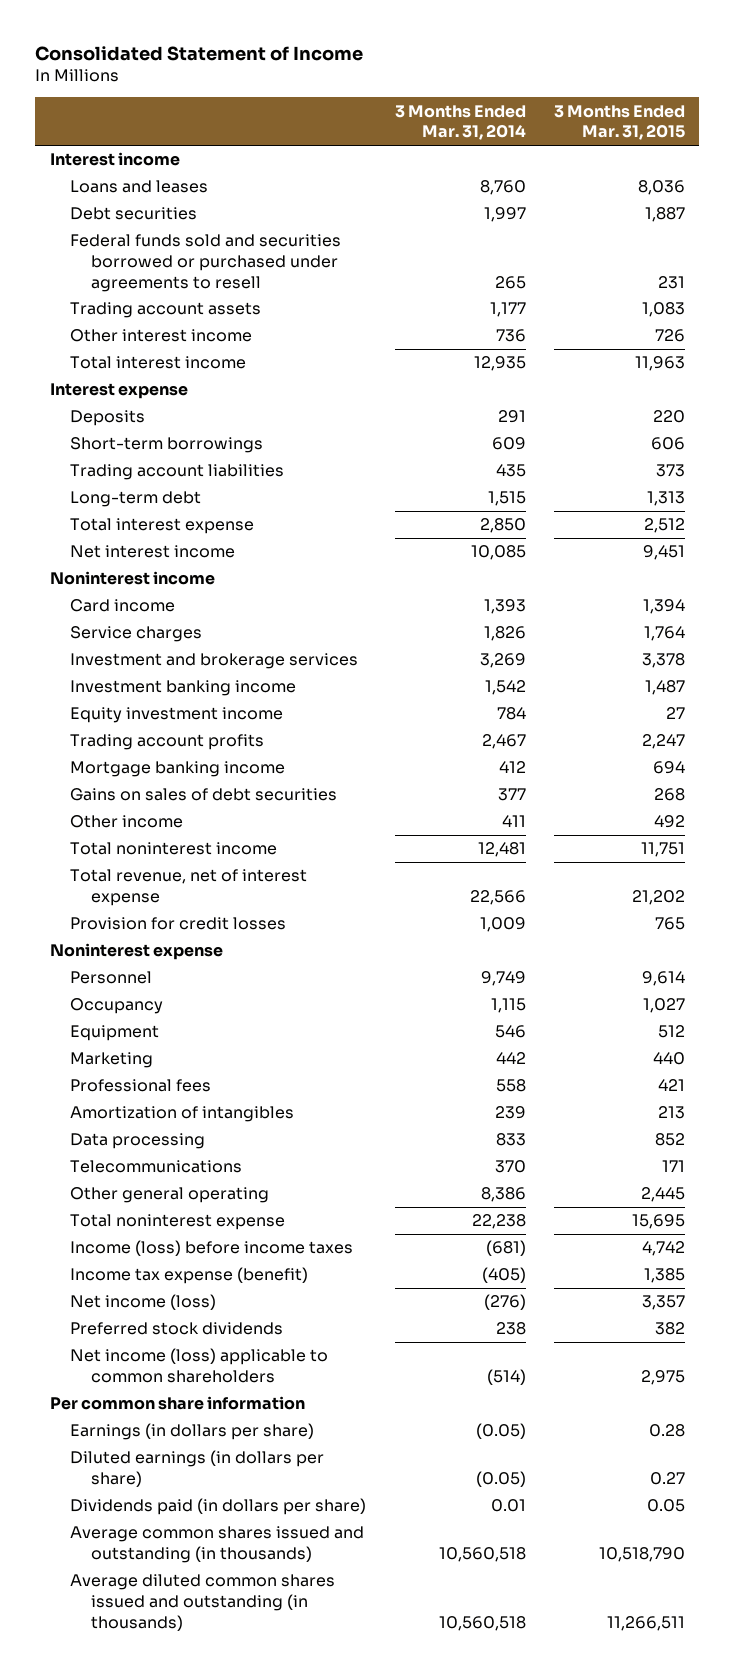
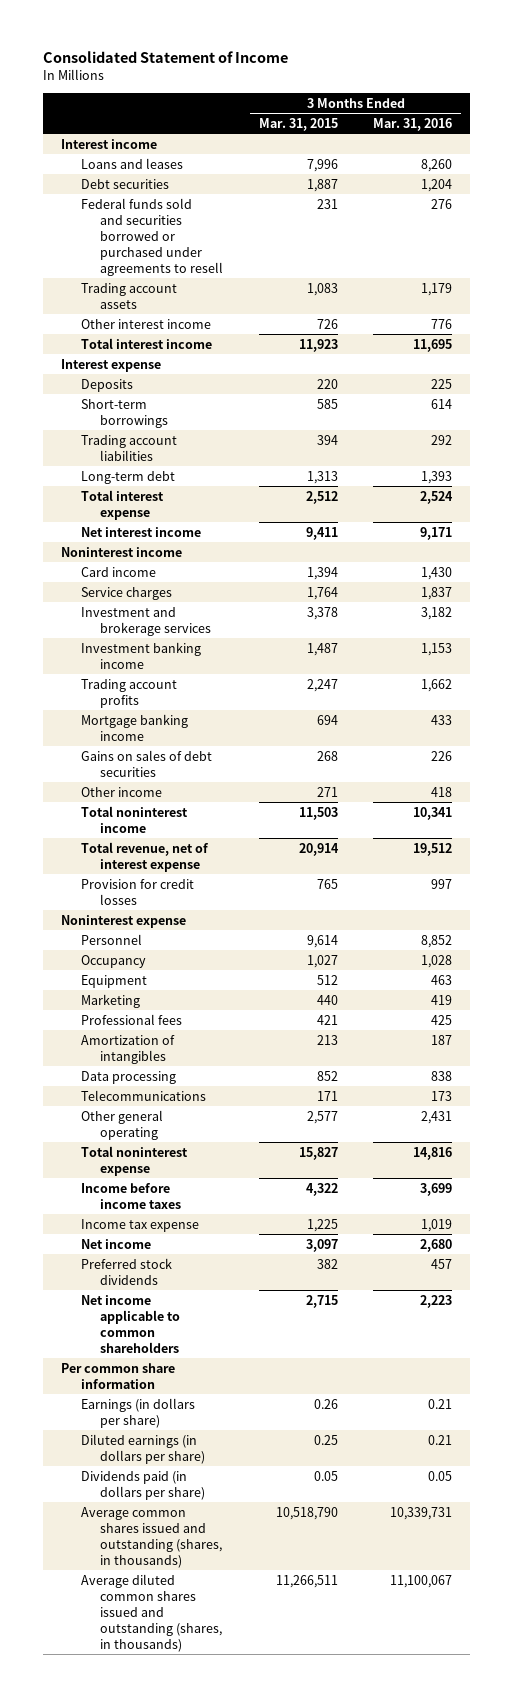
- | 3 Months Ended Mar. 31, 2014 | 3 Months Ended Mar. 31, 2015
+ | 3 Months Ended Mar. 31, 2015 | 3 Months Ended Mar. 31, 2016
- Loans and leases | 8,760 | 8,036
+ Loans and leases | 7,996 | 8,260
- Total interest income | 12,935 | 11,963
+ Total interest income | 11,923 | 11,695
- Short-term borrowings | 609 | 606
- Trading account liabilities | 435 | 373
+ Short-term borrowings | 585 | 614
+ Trading account liabilities | 394 | 292
- Net interest income | 10,085 | 9,451
+ Net interest income | 9,411 | 9,171
- Equity investment income | 784 | 27
- Other income | 411 | 492
- Total noninterest income | 12,481 | 11,751
- Total revenue, net of interest expense | 22,566 | 21,202
+ Other income | 271 | 418
+ Total noninterest income | 11,503 | 10,341
+ Total revenue, net of interest expense | 20,914 | 19,512
- Other general operating | 8,386 | 2,445
- Total noninterest expense | 22,238 | 15,695
- Income (loss) before income taxes | (681) | 4,742
- Income tax expense (benefit) | (405) | 1,385
- Net income (loss) | (276) | 3,357
+ Other general operating | 2,577 | 2,431
+ Total noninterest expense | 15,827 | 14,816
+ Income before income taxes | 4,322 | 3,699
+ Income tax expense | 1,225 | 1,019
+ Net income | 3,097 | 2,680
- Net income (loss) applicable to common shareholders | (514) | 2,975
+ Net income applicable to common shareholders | 2,715 | 2,223
- Earnings (in dollars per share) | (0.05) | 0.28
- Diluted earnings (in dollars per share) | (0.05) | 0.27
+ Earnings (in dollars per share) | 0.26 | 0.21
+ Diluted earnings (in dollars per share) | 0.25 | 0.21
- Average common shares issued and outstanding (in thousands) | 10,560,518 | 10,518,790
- Average diluted common shares issued and outstanding (in thousands) | 10,560,518 | 11,266,511
+ Average common shares issued and outstanding (shares, in thousands) | 10,518,790 | 10,339,731
+ Average diluted common shares issued and outstanding (shares, in thousands) | 11,266,511 | 11,100,067

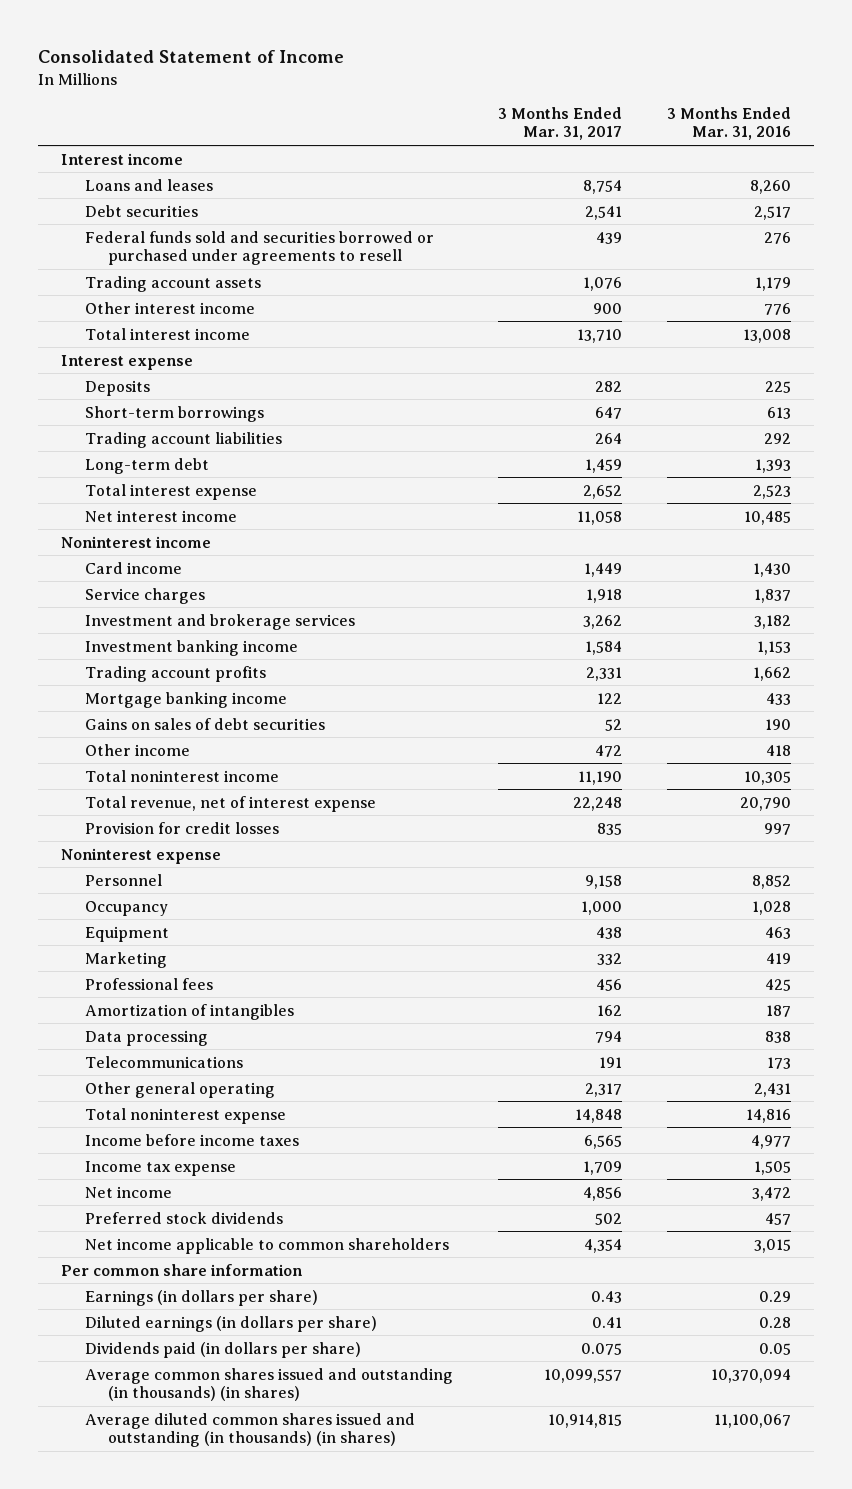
- | 3 Months Ended Mar. 31, 2015 | 3 Months Ended Mar. 31, 2016
+ | 3 Months Ended Mar. 31, 2017 | 3 Months Ended Mar. 31, 2016
- Debt securities | 1,887 | 1,204
+ Debt securities | 2,541 | 2,517
- Total interest income | 11,923 | 11,695
+ Total interest income | 13,710 | 13,008
- Short-term borrowings | 585 | 614
+ Short-term borrowings | 647 | 613
- Total interest expense | 2,512 | 2,524
- Net interest income | 9,411 | 9,171
+ Total interest expense | 2,652 | 2,523
+ Net interest income | 11,058 | 10,485
- Gains on sales of debt securities | 268 | 226
+ Gains on sales of debt securities | 52 | 190
- Total noninterest income | 11,503 | 10,341
- Total revenue, net of interest expense | 20,914 | 19,512
+ Total noninterest income | 11,190 | 10,305
+ Total revenue, net of interest expense | 22,248 | 20,790
- Income before income taxes | 4,322 | 3,699
- Income tax expense | 1,225 | 1,019
- Net income | 3,097 | 2,680
+ Income before income taxes | 6,565 | 4,977
+ Income tax expense | 1,709 | 1,505
+ Net income | 4,856 | 3,472
- Net income applicable to common shareholders | 2,715 | 2,223
+ Net income applicable to common shareholders | 4,354 | 3,015
- Earnings (in dollars per share) | 0.26 | 0.21
- Diluted earnings (in dollars per share) | 0.25 | 0.21
+ Earnings (in dollars per share) | 0.43 | 0.29
+ Diluted earnings (in dollars per share) | 0.41 | 0.28
- Average common shares issued and outstanding (shares, in thousands) | 10,518,790 | 10,339,731
- Average diluted common shares issued and outstanding (shares, in thousands) | 11,266,511 | 11,100,067
+ Average common shares issued and outstanding (in thousands) (in shares) | 10,099,557 | 10,370,094
+ Average diluted common shares issued and outstanding (in thousands) (in shares) | 10,914,815 | 11,100,067

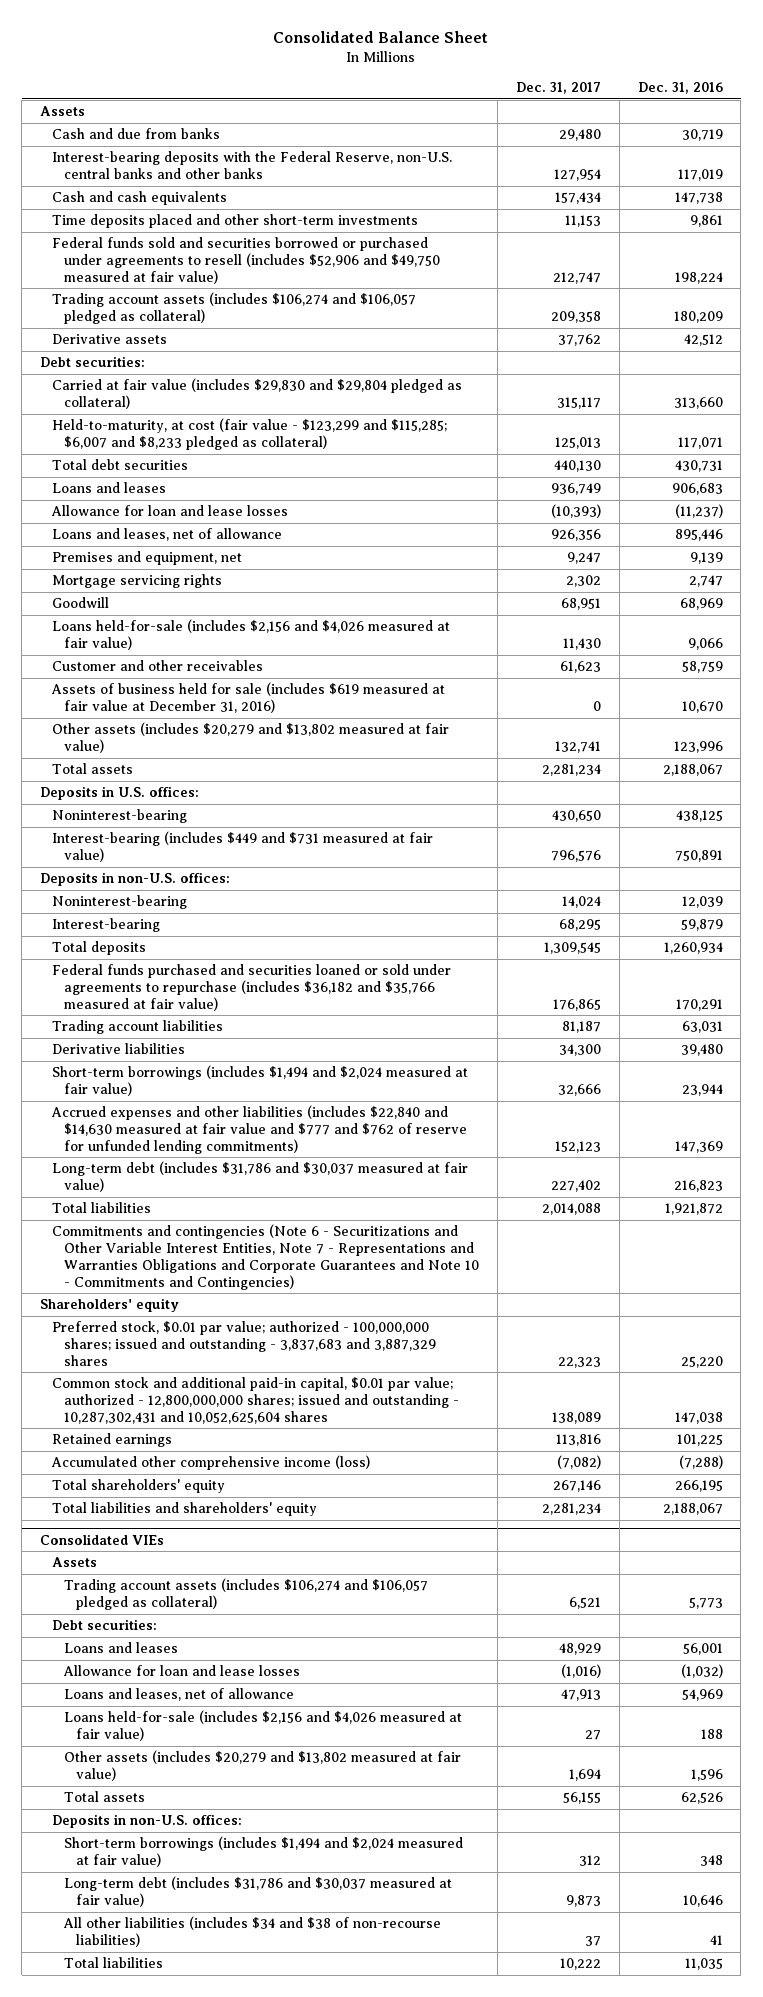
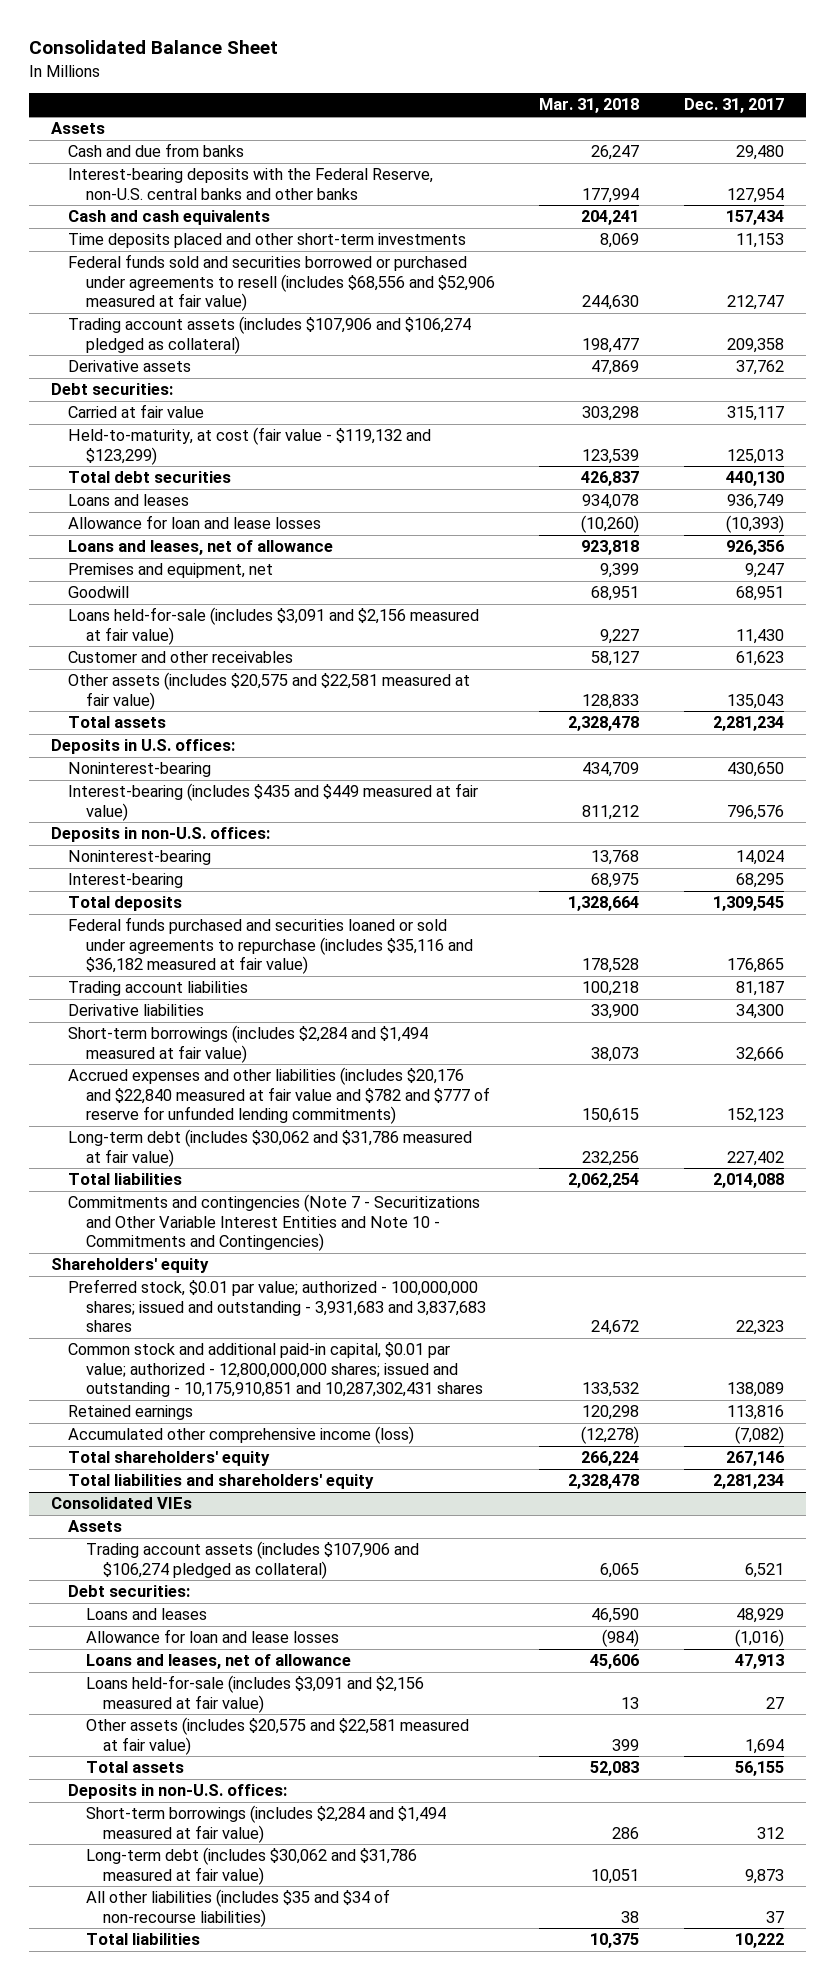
- | Dec. 31, 2017 | Dec. 31, 2016
+ | Mar. 31, 2018 | Dec. 31, 2017
- Federal funds sold and securities borrowed or purchased under agreements to resell (includes $52,906 and $49,750 measured at fair value) | 212,747 | 198,224
- Trading account assets (includes $106,274 and $106,057 pledged as collateral) | 209,358 | 180,209
+ Federal funds sold and securities borrowed or purchased under agreements to resell (includes $68,556 and $52,906 measured at fair value) | 244,630 | 212,747
+ Trading account assets (includes $107,906 and $106,274 pledged as collateral) | 198,477 | 209,358
- Carried at fair value (includes $29,830 and $29,804 pledged as collateral) | 315,117 | 313,660
- Held-to-maturity, at cost (fair value - $123,299 and $115,285; $6,007 and $8,233 pledged as collateral) | 125,013 | 117,071
+ Carried at fair value | 303,298 | 315,117
+ Held-to-maturity, at cost (fair value - $119,132 and $123,299) | 123,539 | 125,013
- Mortgage servicing rights | 2,302 | 2,747
- Loans held-for-sale (includes $2,156 and $4,026 measured at fair value) | 11,430 | 9,066
+ Loans held-for-sale (includes $3,091 and $2,156 measured at fair value) | 9,227 | 11,430
- Assets of business held for sale (includes $619 measured at fair value at December 31, 2016) | 0 | 10,670
- Other assets (includes $20,279 and $13,802 measured at fair value) | 132,741 | 123,996
+ Other assets (includes $20,575 and $22,581 measured at fair value) | 128,833 | 135,043
- Interest-bearing (includes $449 and $731 measured at fair value) | 796,576 | 750,891
+ Interest-bearing (includes $435 and $449 measured at fair value) | 811,212 | 796,576
- Federal funds purchased and securities loaned or sold under agreements to repurchase (includes $36,182 and $35,766 measured at fair value) | 176,865 | 170,291
+ Federal funds purchased and securities loaned or sold under agreements to repurchase (includes $35,116 and $36,182 measured at fair value) | 178,528 | 176,865
- Short-term borrowings (includes $1,494 and $2,024 measured at fair value) | 32,666 | 23,944
- Accrued expenses and other liabilities (includes $22,840 and $14,630 measured at fair value and $777 and $762 of reserve for unfunded lending commitments) | 152,123 | 147,369
- Long-term debt (includes $31,786 and $30,037 measured at fair value) | 227,402 | 216,823
+ Short-term borrowings (includes $2,284 and $1,494 measured at fair value) | 38,073 | 32,666
+ Accrued expenses and other liabilities (includes $20,176 and $22,840 measured at fair value and $782 and $777 of reserve for unfunded lending commitments) | 150,615 | 152,123
+ Long-term debt (includes $30,062 and $31,786 measured at fair value) | 232,256 | 227,402
- Commitments and contingencies (Note 6 - Securitizations and Other Variable Interest Entities, Note 7 - Representations and Warranties Obligations and Corporate Guarantees and Note 10 - Commitments and Contingencies)
+ Commitments and contingencies (Note 7 - Securitizations and Other Variable Interest Entities and Note 10 - Commitments and Contingencies)
- Preferred stock, $0.01 par value; authorized - 100,000,000 shares; issued and outstanding - 3,837,683 and 3,887,329 shares | 22,323 | 25,220
- Common stock and additional paid-in capital, $0.01 par value; authorized - 12,800,000,000 shares; issued and outstanding - 10,287,302,431 and 10,052,625,604 shares | 138,089 | 147,038
+ Preferred stock, $0.01 par value; authorized - 100,000,000 shares; issued and outstanding - 3,931,683 and 3,837,683 shares | 24,672 | 22,323
+ Common stock and additional paid-in capital, $0.01 par value; authorized - 12,800,000,000 shares; issued and outstanding - 10,175,910,851 and 10,287,302,431 shares | 133,532 | 138,089
@ Consolidated VIEs
- Trading account assets (includes $106,274 and $106,057 pledged as collateral) | 6,521 | 5,773
+ Trading account assets (includes $107,906 and $106,274 pledged as collateral) | 6,065 | 6,521
- Loans held-for-sale (includes $2,156 and $4,026 measured at fair value) | 27 | 188
- Other assets (includes $20,279 and $13,802 measured at fair value) | 1,694 | 1,596
+ Loans held-for-sale (includes $3,091 and $2,156 measured at fair value) | 13 | 27
+ Other assets (includes $20,575 and $22,581 measured at fair value) | 399 | 1,694
- Short-term borrowings (includes $1,494 and $2,024 measured at fair value) | 312 | 348
- Long-term debt (includes $31,786 and $30,037 measured at fair value) | 9,873 | 10,646
- All other liabilities (includes $34 and $38 of non-recourse liabilities) | 37 | 41
+ Short-term borrowings (includes $2,284 and $1,494 measured at fair value) | 286 | 312
+ Long-term debt (includes $30,062 and $31,786 measured at fair value) | 10,051 | 9,873
+ All other liabilities (includes $35 and $34 of non-recourse liabilities) | 38 | 37

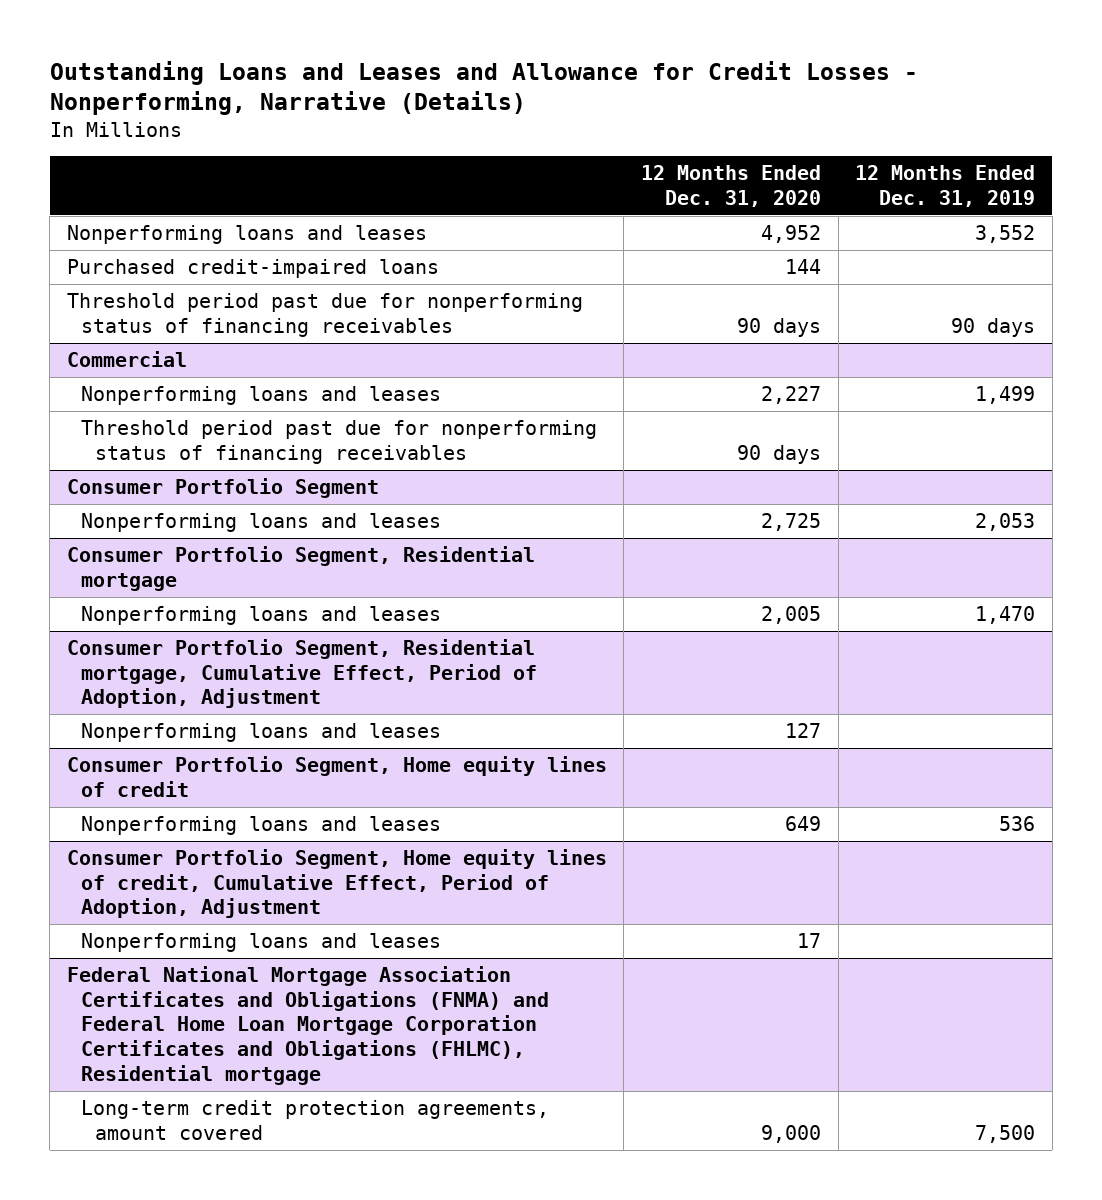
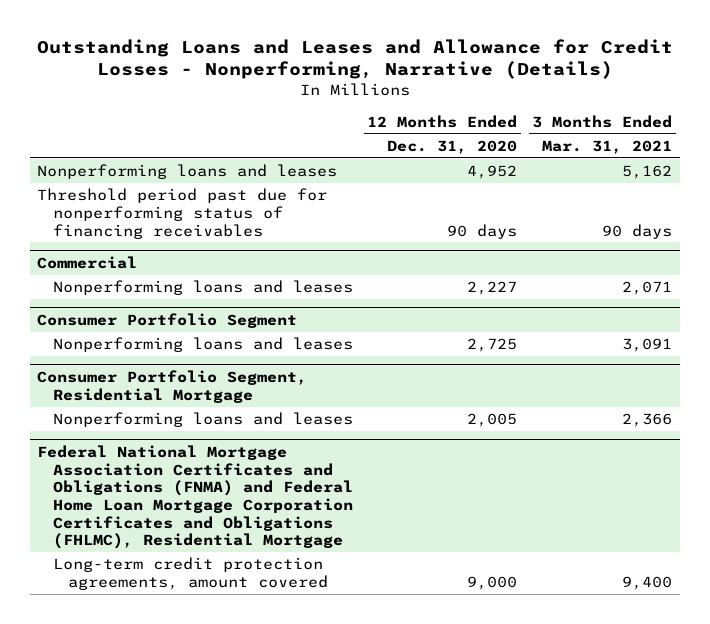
- | 12 Months Ended Dec. 31, 2020 | 12 Months Ended Dec. 31, 2019
+ | 12 Months Ended Dec. 31, 2020 | 3 Months Ended Mar. 31, 2021
- Purchased credit-impaired loans | 144 |
@ Commercial
- Threshold period past due for nonperforming status of financing receivables | 90 days |
- Consumer Portfolio Segment, Residential mortgage
+ Consumer Portfolio Segment, Residential Mortgage
- Consumer Portfolio Segment, Residential mortgage, Cumulative Effect, Period of Adoption, Adjustment
- Nonperforming loans and leases | 127 |
- Consumer Portfolio Segment, Home equity lines of credit
- Nonperforming loans and leases | 649 | 536
- Consumer Portfolio Segment, Home equity lines of credit, Cumulative Effect, Period of Adoption, Adjustment
- Nonperforming loans and leases | 17 |
- Federal National Mortgage Association Certificates and Obligations (FNMA) and Federal Home Loan Mortgage Corporation Certificates and Obligations (FHLMC), Residential mortgage
+ Federal National Mortgage Association Certificates and Obligations (FNMA) and Federal Home Loan Mortgage Corporation Certificates and Obligations (FHLMC), Residential Mortgage

